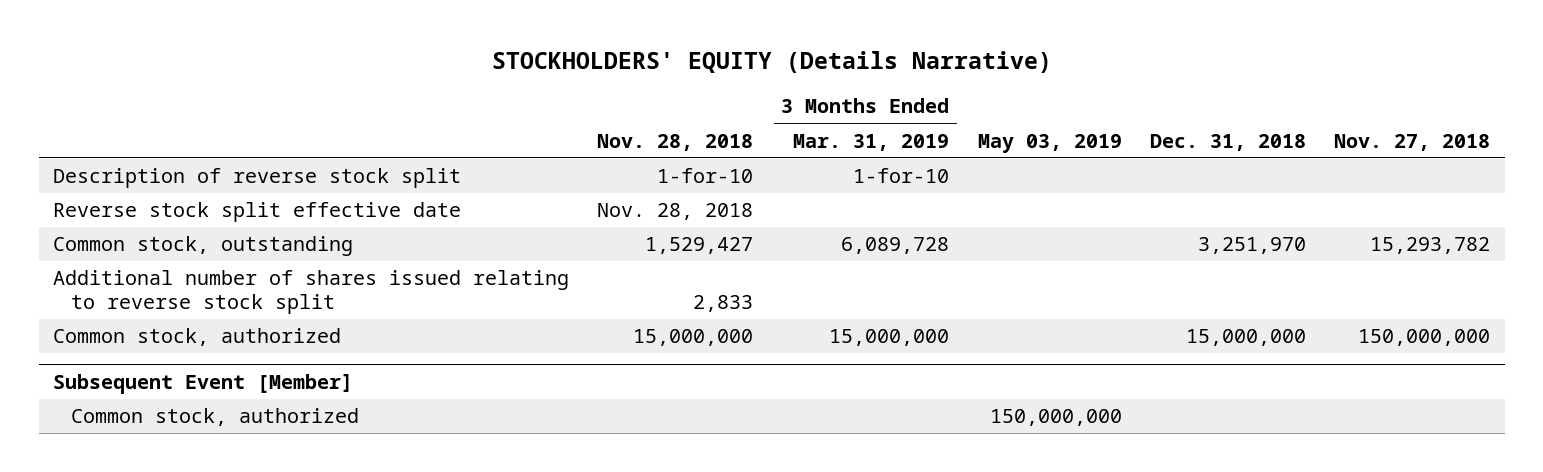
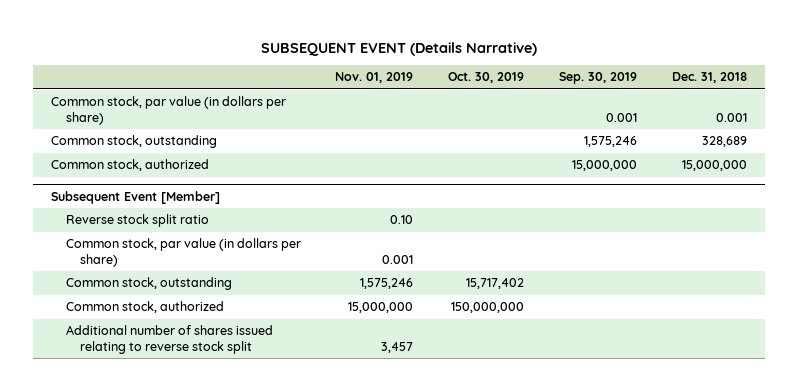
- STOCKHOLDERS' EQUITY (Details Narrative)
+ SUBSEQUENT EVENT (Details Narrative)
- | Nov. 28, 2018 | 3 Months Ended Mar. 31, 2019 | May 03, 2019 | Dec. 31, 2018 | Nov. 27, 2018
+ | Nov. 01, 2019 | Oct. 30, 2019 | Sep. 30, 2019 | Dec. 31, 2018
- Description of reverse stock split | 1-for-10 | 1-for-10 | | |
- Reverse stock split effective date | Nov. 28, 2018 | | | |
- Common stock, outstanding | 1,529,427 | 6,089,728 | | 3,251,970 | 15,293,782
- Additional number of shares issued relating to reverse stock split | 2,833 | | | |
+ Common stock, par value (in dollars per share) | | | 0.001 | 0.001
+ Common stock, outstanding | | | 1,575,246 | 328,689
@ Subsequent Event [Member]
+ Reverse stock split ratio | 0.10 | | |
+ Common stock, par value (in dollars per share) | 0.001 | | |
+ Common stock, outstanding | 1,575,246 | 15,717,402 | |
+ Additional number of shares issued relating to reverse stock split | 3,457 | | |

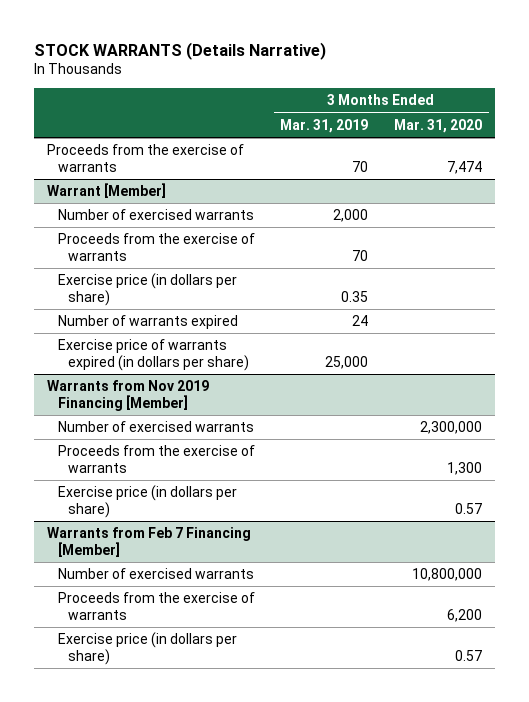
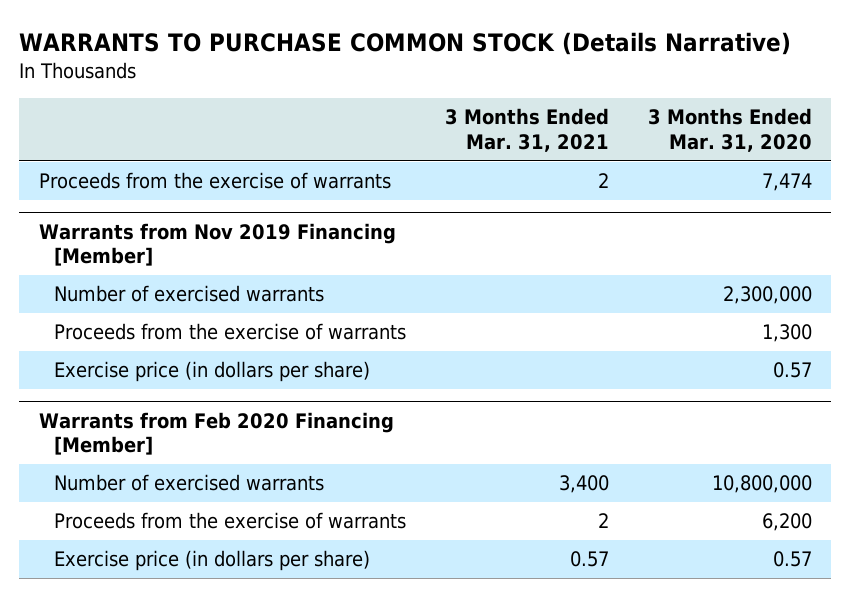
- STOCK WARRANTS (Details Narrative)
+ WARRANTS TO PURCHASE COMMON STOCK (Details Narrative)
- | 3 Months Ended Mar. 31, 2019 | 3 Months Ended Mar. 31, 2020
+ | 3 Months Ended Mar. 31, 2021 | 3 Months Ended Mar. 31, 2020
- Warrant [Member]
- Number of exercised warrants | 2,000 |
- Proceeds from the exercise of warrants | 70 |
- Exercise price (in dollars per share) | 0.35 |
- Number of warrants expired | 24 |
- Exercise price of warrants expired (in dollars per share) | 25,000 |
- Warrants from Feb 7 Financing [Member]
+ Warrants from Feb 2020 Financing [Member]

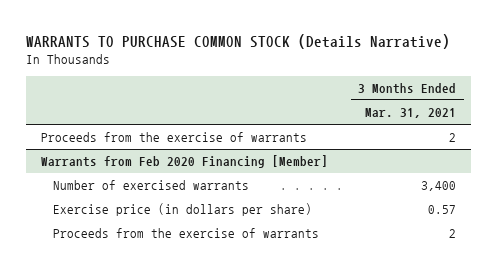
- | 3 Months Ended Mar. 31, 2021 | 3 Months Ended Mar. 31, 2020
+ | 3 Months Ended Mar. 31, 2021
- Warrants from Nov 2019 Financing [Member]
- Number of exercised warrants | | 2,300,000
- Proceeds from the exercise of warrants | | 1,300
- Exercise price (in dollars per share) | | 0.57
@ Warrants from Feb 2020 Financing [Member]
moved down: Proceeds from the exercise of warrants | 2

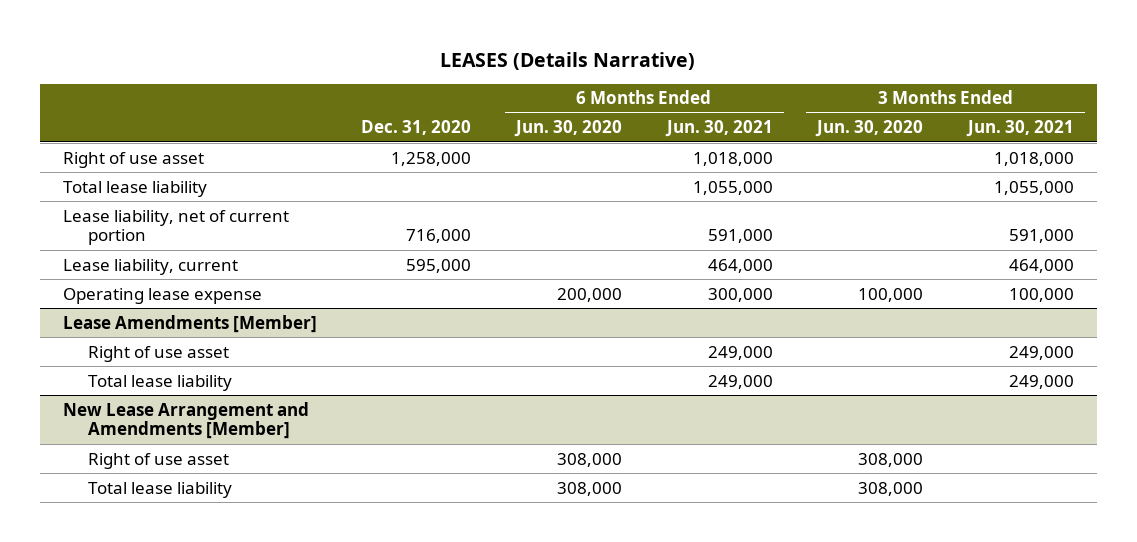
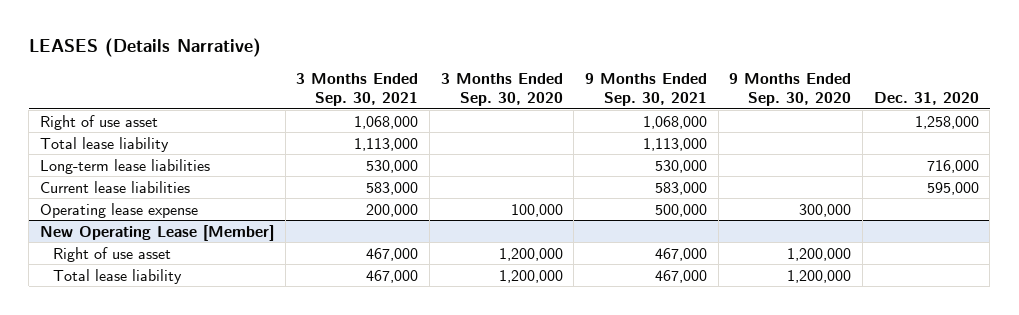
- | Dec. 31, 2020 | 6 Months Ended Jun. 30, 2020 | 6 Months Ended Jun. 30, 2021 | 3 Months Ended Jun. 30, 2020 | 3 Months Ended Jun. 30, 2021
+ | 3 Months Ended Sep. 30, 2021 | 3 Months Ended Sep. 30, 2020 | 9 Months Ended Sep. 30, 2021 | 9 Months Ended Sep. 30, 2020 | Dec. 31, 2020
- Lease liability, net of current portion | 716,000 | | 591,000 | | 591,000
- Lease liability, current | 595,000 | | 464,000 | | 464,000
+ Long-term lease liabilities | 530,000 | | 530,000 | | 716,000
+ Current lease liabilities | 583,000 | | 583,000 | | 595,000
- Lease Amendments [Member]
- Right of use asset | | | 249,000 | | 249,000
- Total lease liability | | | 249,000 | | 249,000
- New Lease Arrangement and Amendments [Member]
- Right of use asset | | 308,000 | | 308,000 |
- Total lease liability | | 308,000 | | 308,000 |
+ New Operating Lease [Member]
+ Right of use asset | 467,000 | 1,200,000 | 467,000 | 1,200,000 |
+ Total lease liability | 467,000 | 1,200,000 | 467,000 | 1,200,000 |

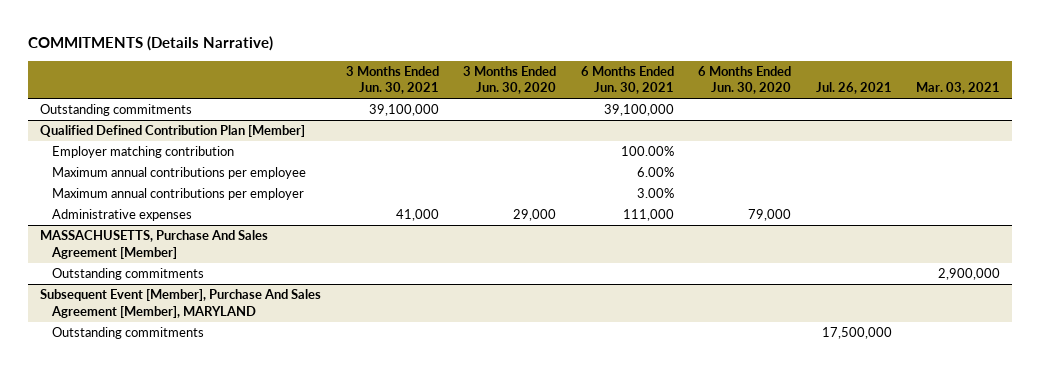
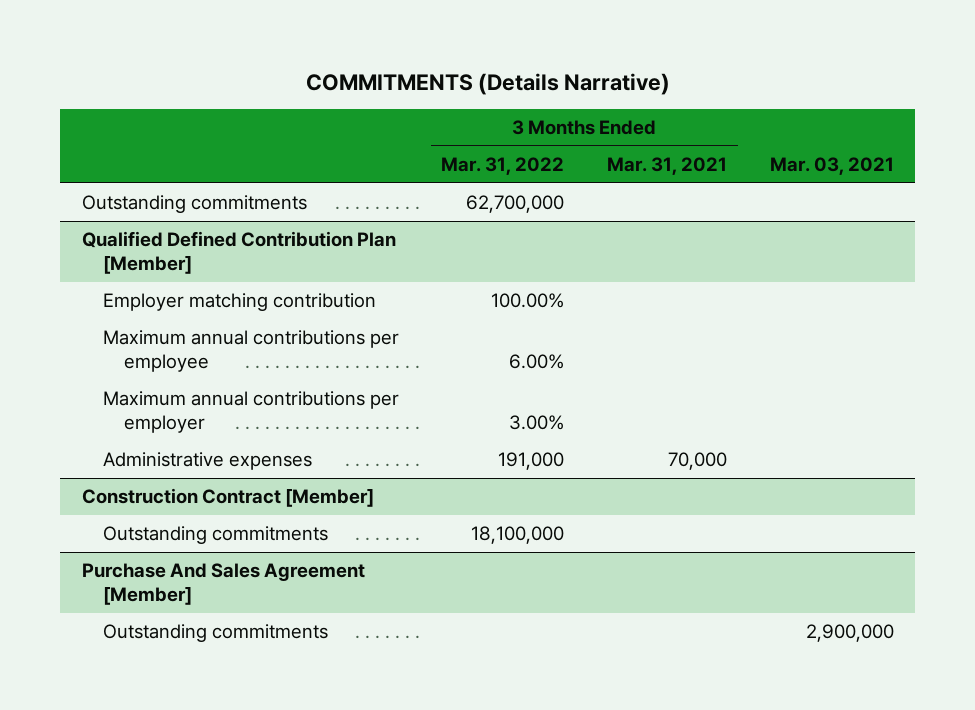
- | 3 Months Ended Jun. 30, 2021 | 3 Months Ended Jun. 30, 2020 | 6 Months Ended Jun. 30, 2021 | 6 Months Ended Jun. 30, 2020 | Jul. 26, 2021 | Mar. 03, 2021
+ | 3 Months Ended Mar. 31, 2022 | 3 Months Ended Mar. 31, 2021 | Mar. 03, 2021
- MASSACHUSETTS, Purchase And Sales Agreement [Member]
+ Construction Contract [Member]
+ Outstanding commitments | 18,100,000 | |
+ Purchase And Sales Agreement [Member]
- Subsequent Event [Member], Purchase And Sales Agreement [Member], MARYLAND
- Outstanding commitments | | | | | 17,500,000 |

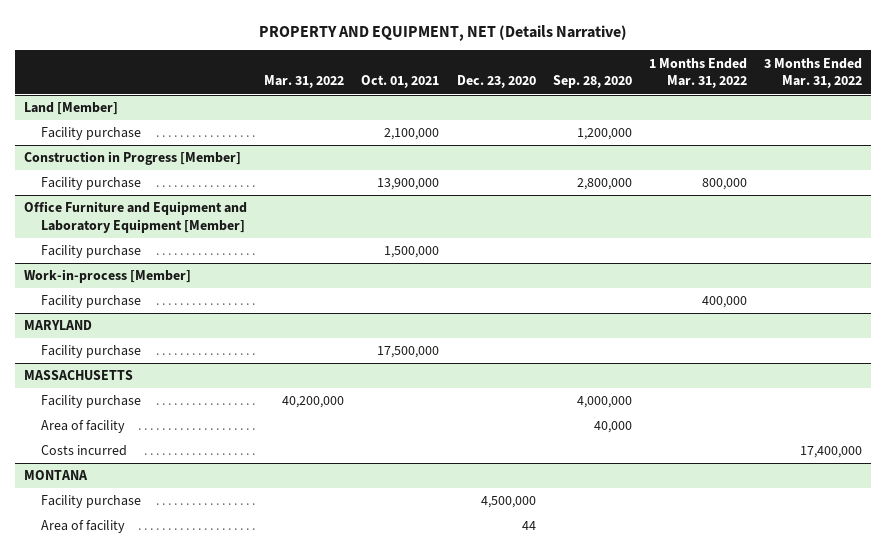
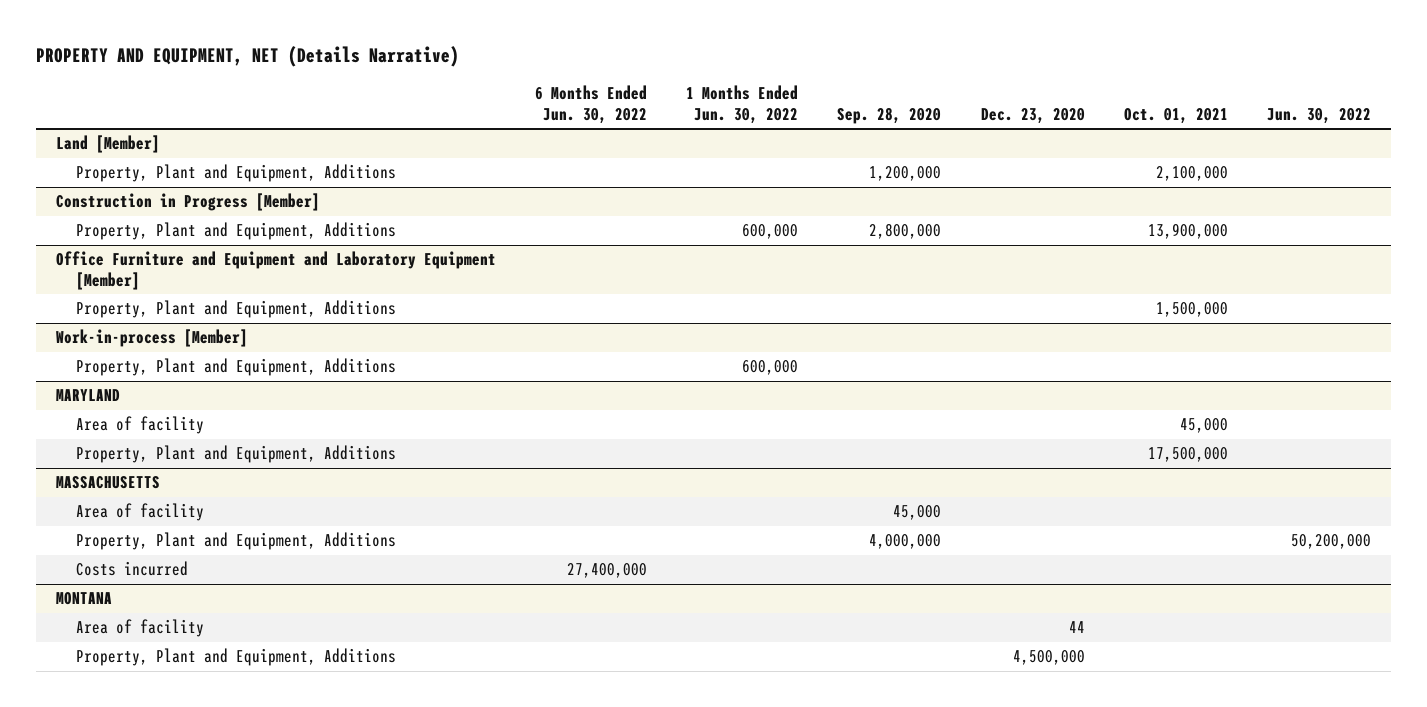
- | Mar. 31, 2022 | Oct. 01, 2021 | Dec. 23, 2020 | Sep. 28, 2020 | 1 Months Ended Mar. 31, 2022 | 3 Months Ended Mar. 31, 2022
+ | 6 Months Ended Jun. 30, 2022 | 1 Months Ended Jun. 30, 2022 | Sep. 28, 2020 | Dec. 23, 2020 | Oct. 01, 2021 | Jun. 30, 2022
@ Land [Member]
- Facility purchase | | 2,100,000 | | 1,200,000 | |
+ Property, Plant and Equipment, Additions | | | 1,200,000 | | 2,100,000 |
@ Construction in Progress [Member]
- Facility purchase | | 13,900,000 | | 2,800,000 | 800,000 |
+ Property, Plant and Equipment, Additions | | 600,000 | 2,800,000 | | 13,900,000 |
@ Office Furniture and Equipment and Laboratory Equipment [Member]
- Facility purchase | | 1,500,000 | | | |
+ Property, Plant and Equipment, Additions | | | | | 1,500,000 |
@ Work-in-process [Member]
- Facility purchase | | | | | 400,000 |
+ Property, Plant and Equipment, Additions | | 600,000 | | | |
@ MARYLAND
- Facility purchase | | 17,500,000 | | | |
+ Area of facility | | | | | 45,000 |
+ Property, Plant and Equipment, Additions | | | | | 17,500,000 |
@ MASSACHUSETTS
- Facility purchase | 40,200,000 | | | 4,000,000 | |
- Area of facility | | | | 40,000 | |
+ Area of facility | | | 45,000 | | |
+ Property, Plant and Equipment, Additions | | | 4,000,000 | | | 50,200,000
@ MONTANA
- Facility purchase | | | 4,500,000 | | |
+ Property, Plant and Equipment, Additions | | | | 4,500,000 | |

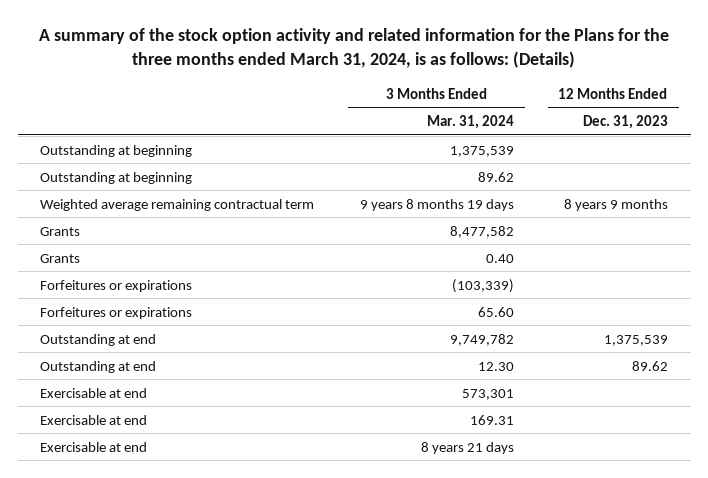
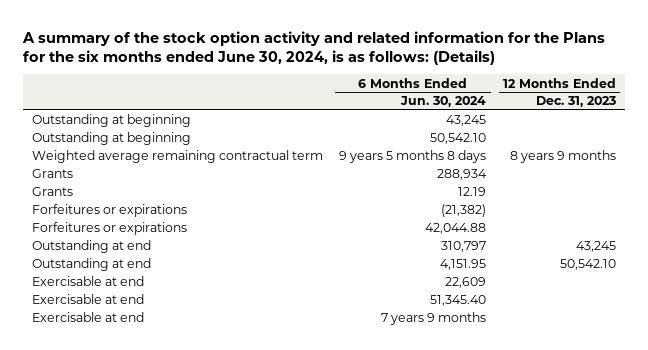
- A summary of the stock option activity and related information for the Plans for the three months ended March 31, 2024, is as follows: (Details)
+ A summary of the stock option activity and related information for the Plans for the six months ended June 30, 2024, is as follows: (Details)
- | 3 Months Ended Mar. 31, 2024 | 12 Months Ended Dec. 31, 2023
+ | 6 Months Ended Jun. 30, 2024 | 12 Months Ended Dec. 31, 2023
- Outstanding at end | 9,749,782 | 1,375,539
- Outstanding at end | 12.30 | 89.62
+ Outstanding at end | 310,797 | 43,245
+ Outstanding at end | 4,151.95 | 50,542.10

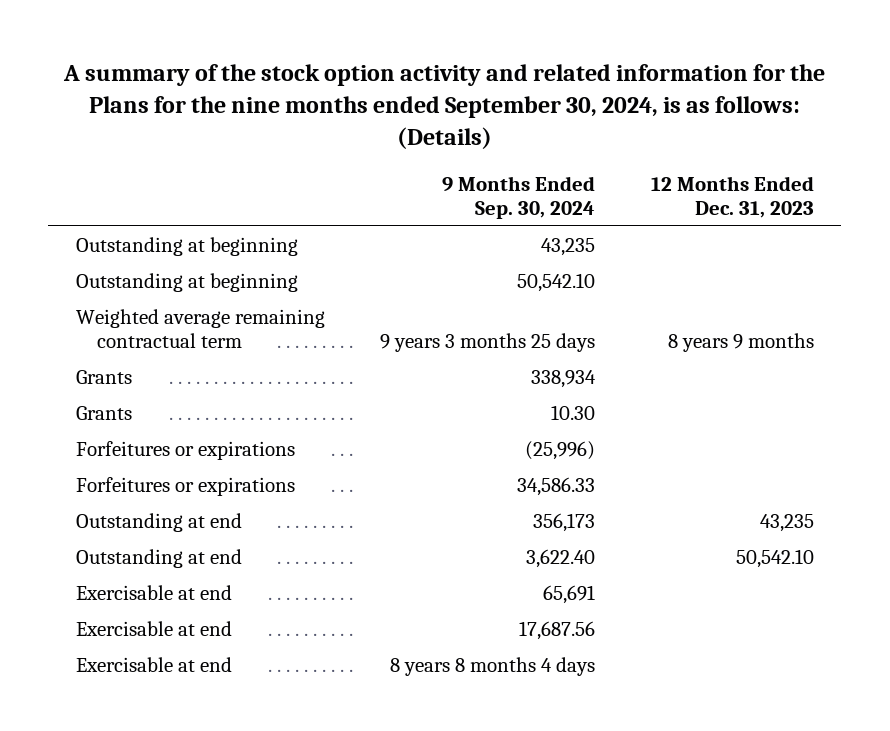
- A summary of the stock option activity and related information for the Plans for the six months ended June 30, 2024, is as follows: (Details)
+ A summary of the stock option activity and related information for the Plans for the nine months ended September 30, 2024, is as follows: (Details)
- | 6 Months Ended Jun. 30, 2024 | 12 Months Ended Dec. 31, 2023
+ | 9 Months Ended Sep. 30, 2024 | 12 Months Ended Dec. 31, 2023
- Outstanding at end | 310,797 | 43,245
+ Outstanding at end | 356,173 | 43,235

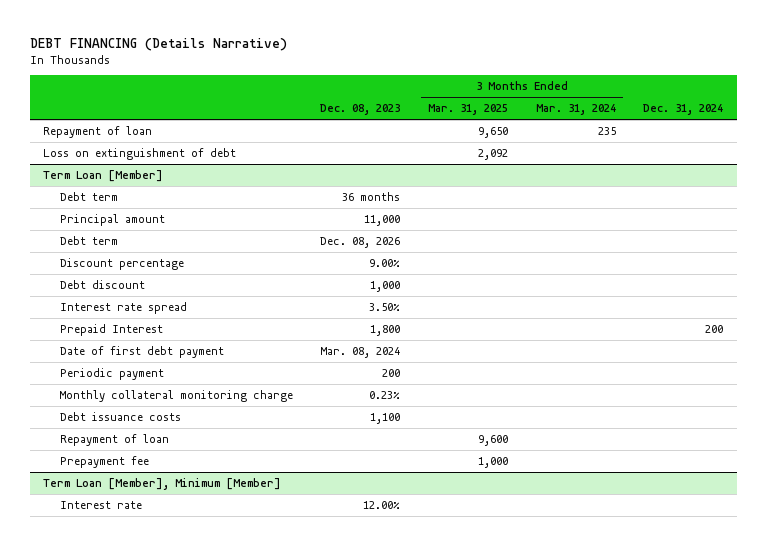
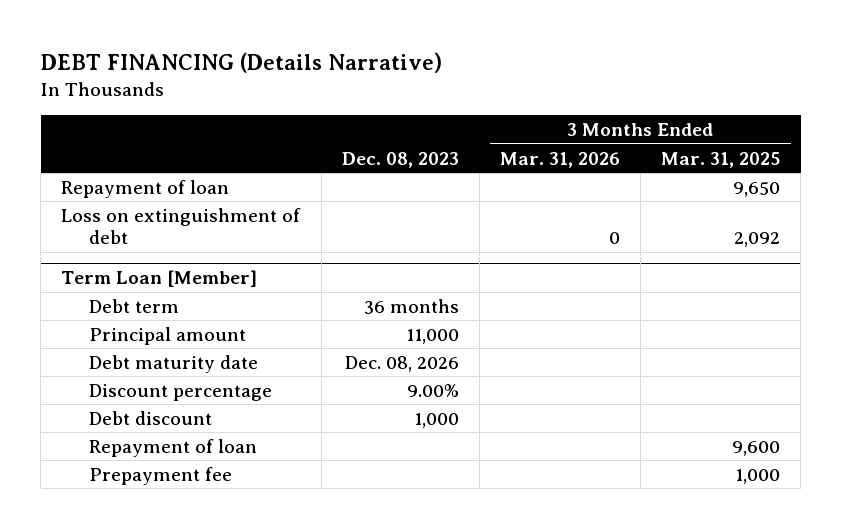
- | Dec. 08, 2023 | 3 Months Ended Mar. 31, 2025 | 3 Months Ended Mar. 31, 2024 | Dec. 31, 2024
+ | Dec. 08, 2023 | 3 Months Ended Mar. 31, 2026 | 3 Months Ended Mar. 31, 2025
@ Term Loan [Member]
- Debt term | Dec. 08, 2026 | | |
+ Debt maturity date | Dec. 08, 2026 | |
- Interest rate spread | 3.50% | | |
- Prepaid Interest | 1,800 | | | 200
- Date of first debt payment | Mar. 08, 2024 | | |
- Periodic payment | 200 | | |
- Monthly collateral monitoring charge | 0.23% | | |
- Debt issuance costs | 1,100 | | |
- Term Loan [Member], Minimum [Member]
- Interest rate | 12.00% | | |

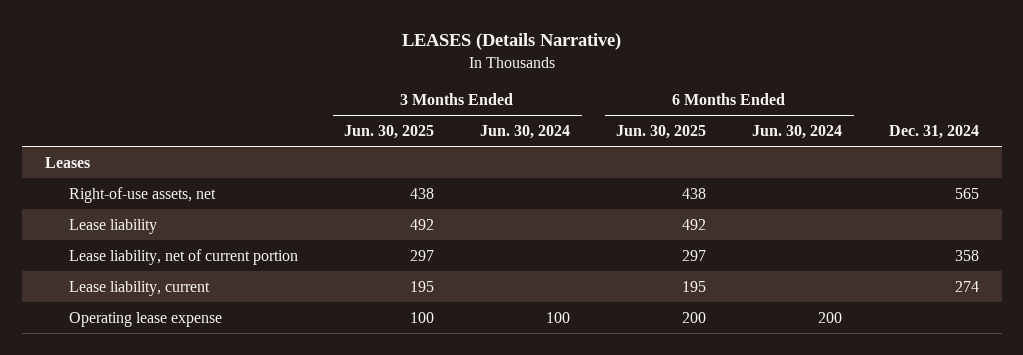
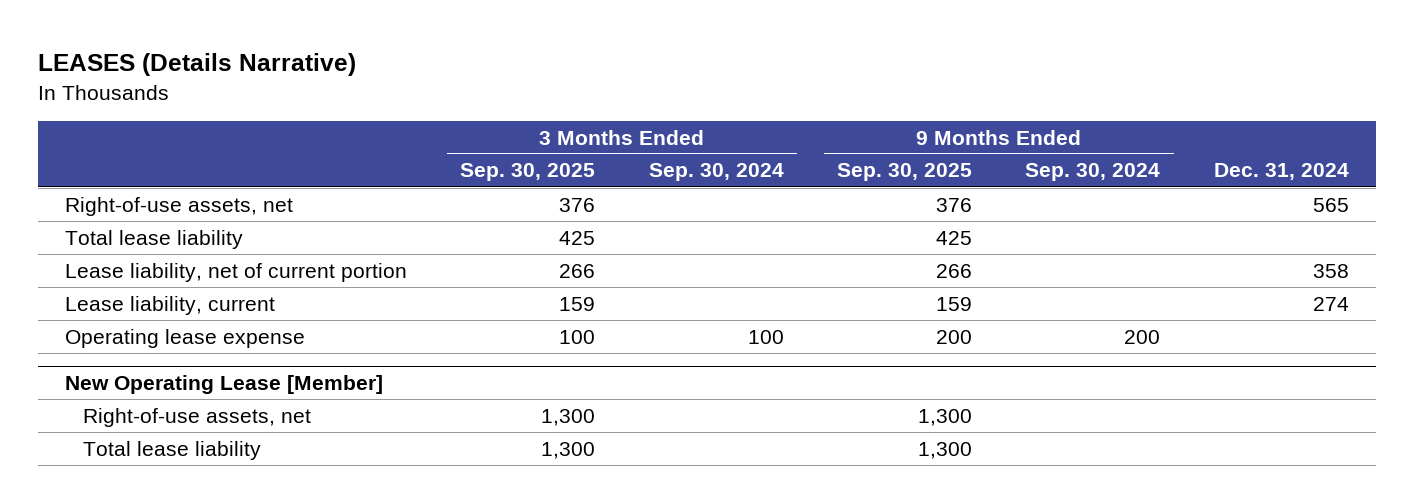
- | 3 Months Ended Jun. 30, 2025 | 3 Months Ended Jun. 30, 2024 | 6 Months Ended Jun. 30, 2025 | 6 Months Ended Jun. 30, 2024 | Dec. 31, 2024
+ | 3 Months Ended Sep. 30, 2025 | 3 Months Ended Sep. 30, 2024 | 9 Months Ended Sep. 30, 2025 | 9 Months Ended Sep. 30, 2024 | Dec. 31, 2024
- Leases
- Lease liability | 492 | | 492 | |
+ Total lease liability | 425 | | 425 | |
+ New Operating Lease [Member]
+ Right-of-use assets, net | 1,300 | | 1,300 | |
+ Total lease liability | 1,300 | | 1,300 | |

